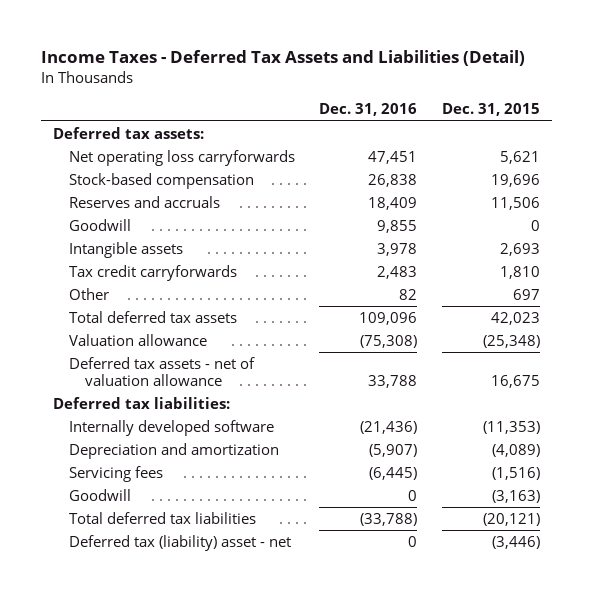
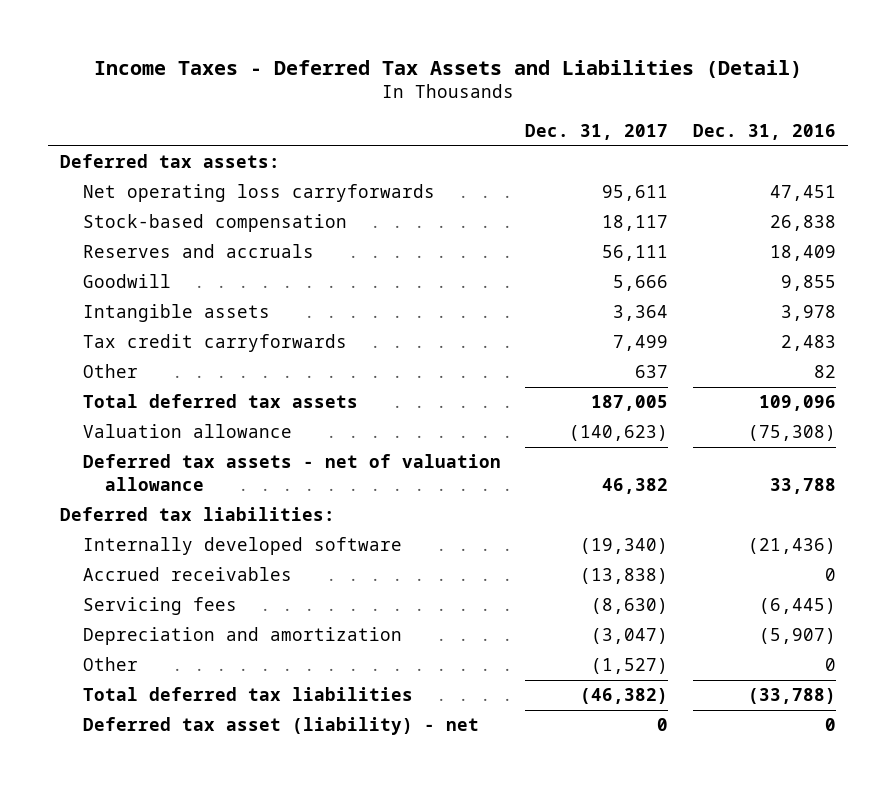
- | Dec. 31, 2016 | Dec. 31, 2015
+ | Dec. 31, 2017 | Dec. 31, 2016
+ Accrued receivables | (13,838) | 0
- Goodwill | 0 | (3,163)
moved down: Depreciation and amortization | (3,047) | (5,907)
+ Other | (1,527) | 0
- Deferred tax (liability) asset - net | 0 | (3,446)
+ Deferred tax asset (liability) - net | 0 | 0

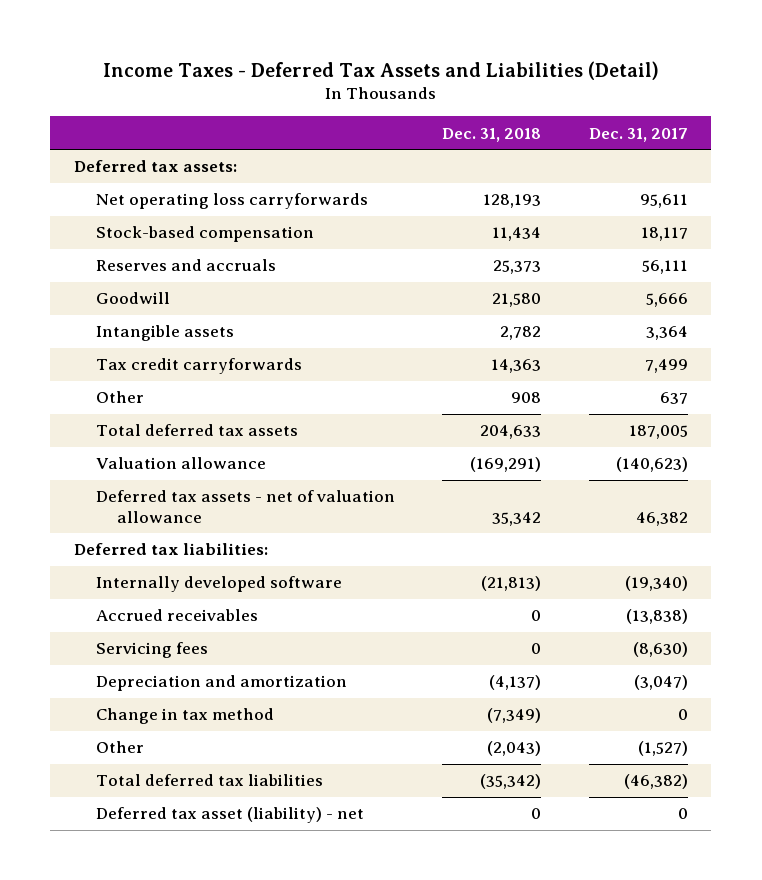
- | Dec. 31, 2017 | Dec. 31, 2016
+ | Dec. 31, 2018 | Dec. 31, 2017
+ Change in tax method | (7,349) | 0

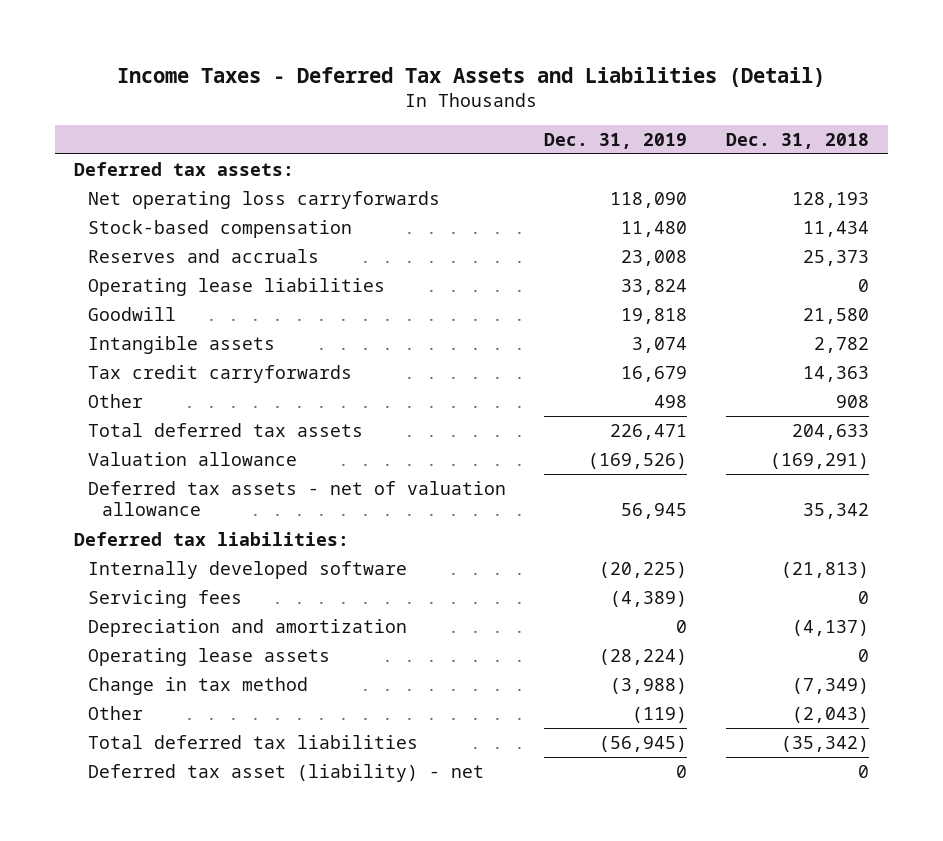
- | Dec. 31, 2018 | Dec. 31, 2017
+ | Dec. 31, 2019 | Dec. 31, 2018
+ Operating lease liabilities | 33,824 | 0
- Accrued receivables | 0 | (13,838)
+ Operating lease assets | (28,224) | 0

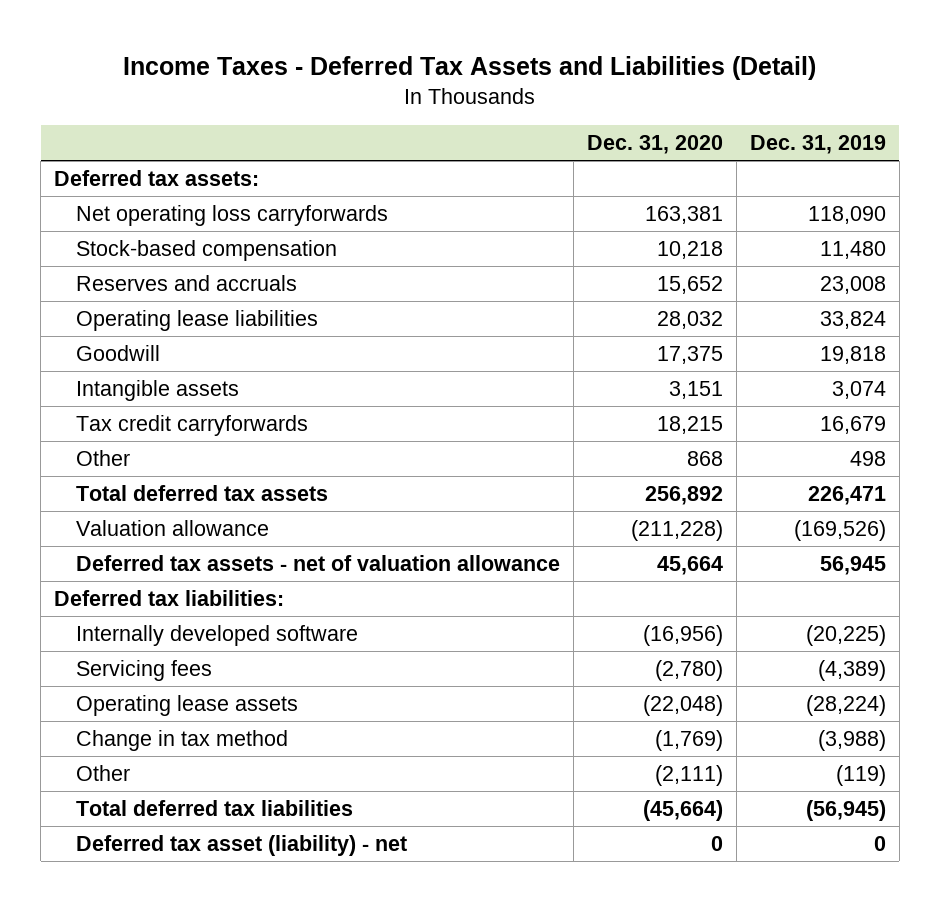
- | Dec. 31, 2019 | Dec. 31, 2018
+ | Dec. 31, 2020 | Dec. 31, 2019
- Depreciation and amortization | 0 | (4,137)

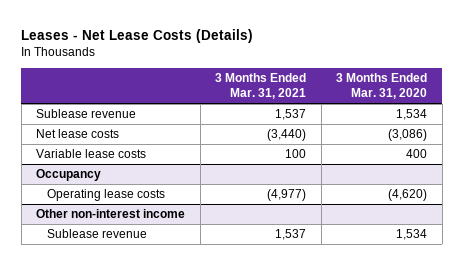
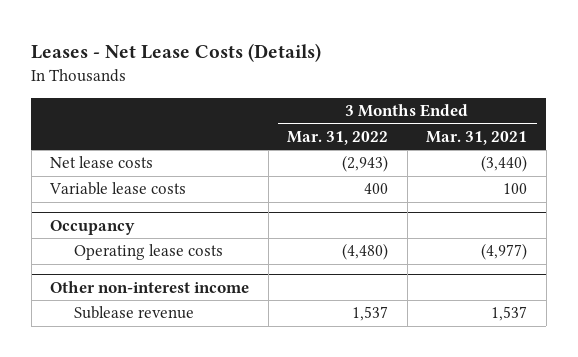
- | 3 Months Ended Mar. 31, 2021 | 3 Months Ended Mar. 31, 2020
+ | 3 Months Ended Mar. 31, 2022 | 3 Months Ended Mar. 31, 2021
- Sublease revenue | 1,537 | 1,534

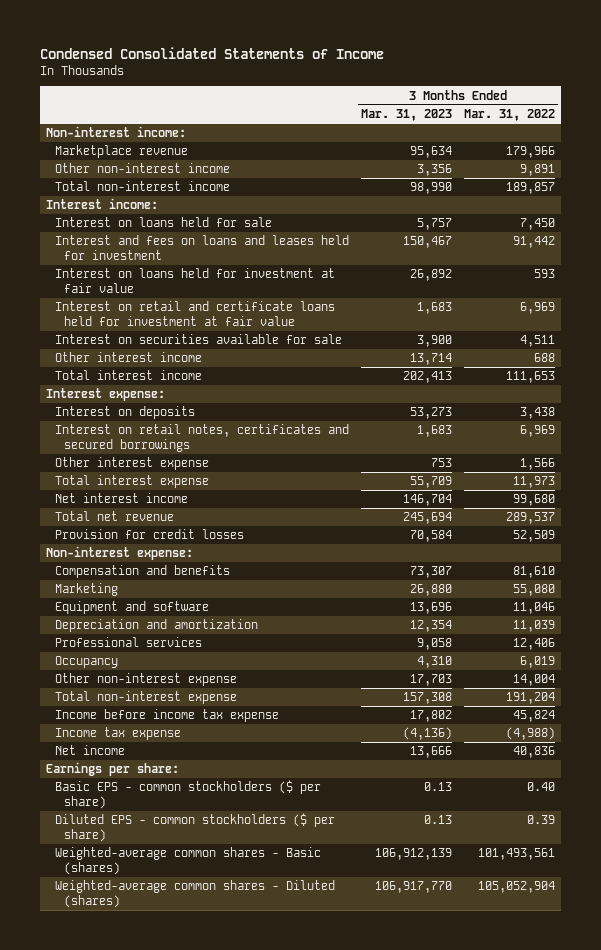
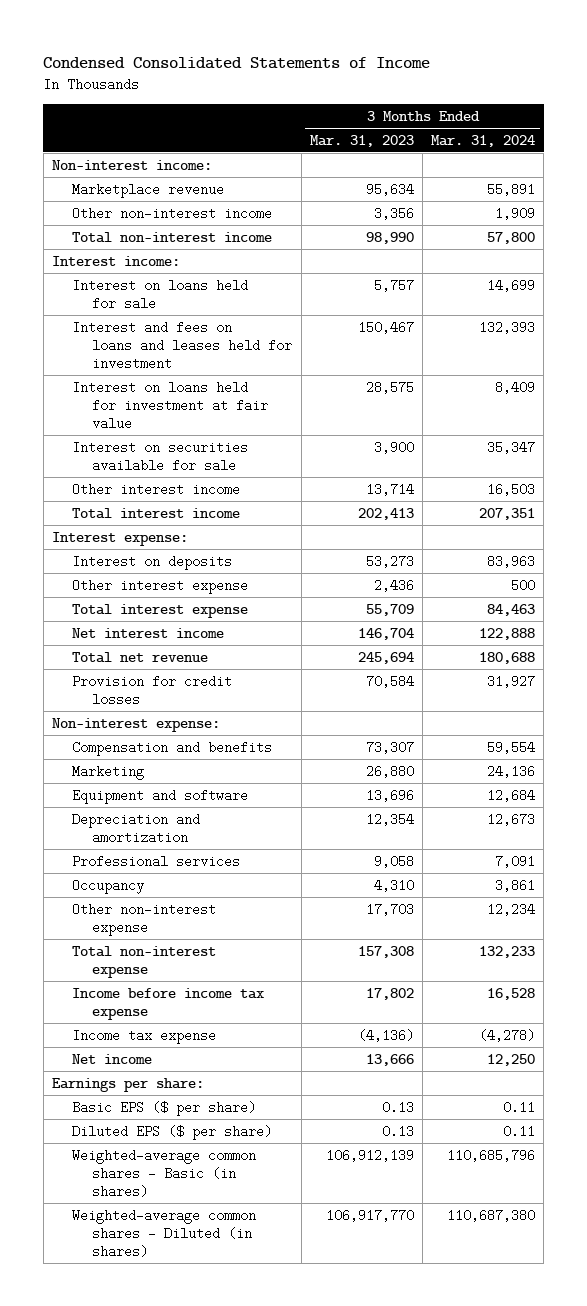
- | 3 Months Ended Mar. 31, 2023 | 3 Months Ended Mar. 31, 2022
+ | 3 Months Ended Mar. 31, 2023 | 3 Months Ended Mar. 31, 2024
- Interest on loans held for investment at fair value | 26,892 | 593
- Interest on retail and certificate loans held for investment at fair value | 1,683 | 6,969
+ Interest on loans held for investment at fair value | 28,575 | 8,409
- Interest on retail notes, certificates and secured borrowings | 1,683 | 6,969
- Other interest expense | 753 | 1,566
+ Other interest expense | 2,436 | 500
- Basic EPS - common stockholders ($ per share) | 0.13 | 0.40
- Diluted EPS - common stockholders ($ per share) | 0.13 | 0.39
- Weighted-average common shares - Basic (shares) | 106,912,139 | 101,493,561
- Weighted-average common shares - Diluted (shares) | 106,917,770 | 105,052,904
+ Basic EPS ($ per share) | 0.13 | 0.11
+ Diluted EPS ($ per share) | 0.13 | 0.11
+ Weighted-average common shares - Basic (in shares) | 106,912,139 | 110,685,796
+ Weighted-average common shares - Diluted (in shares) | 106,917,770 | 110,687,380

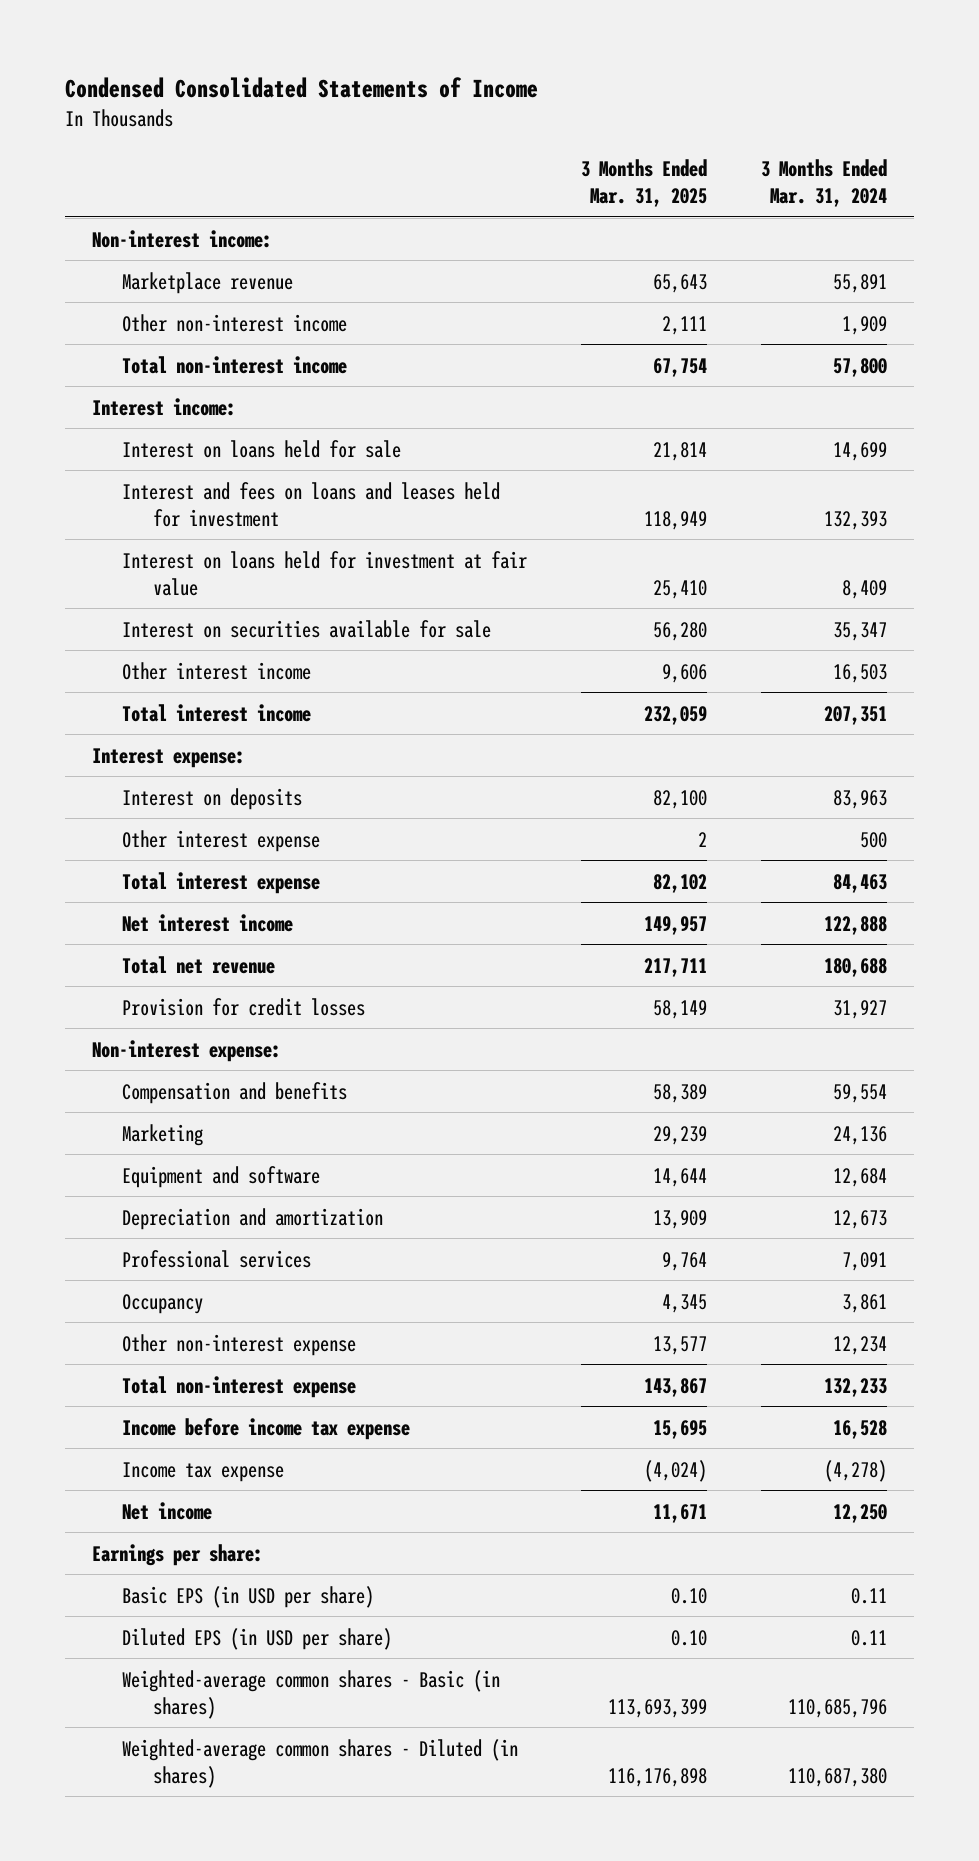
- | 3 Months Ended Mar. 31, 2023 | 3 Months Ended Mar. 31, 2024
+ | 3 Months Ended Mar. 31, 2025 | 3 Months Ended Mar. 31, 2024
- Basic EPS ($ per share) | 0.13 | 0.11
- Diluted EPS ($ per share) | 0.13 | 0.11
+ Basic EPS (in USD per share) | 0.10 | 0.11
+ Diluted EPS (in USD per share) | 0.10 | 0.11

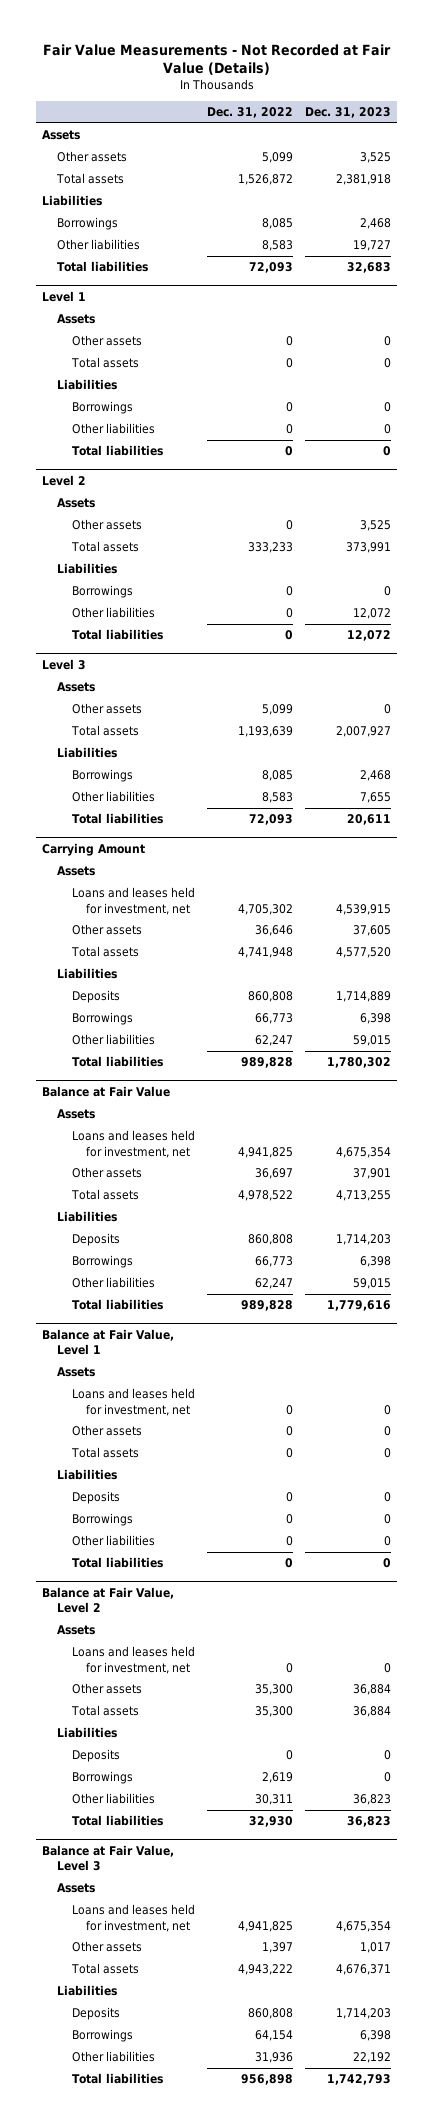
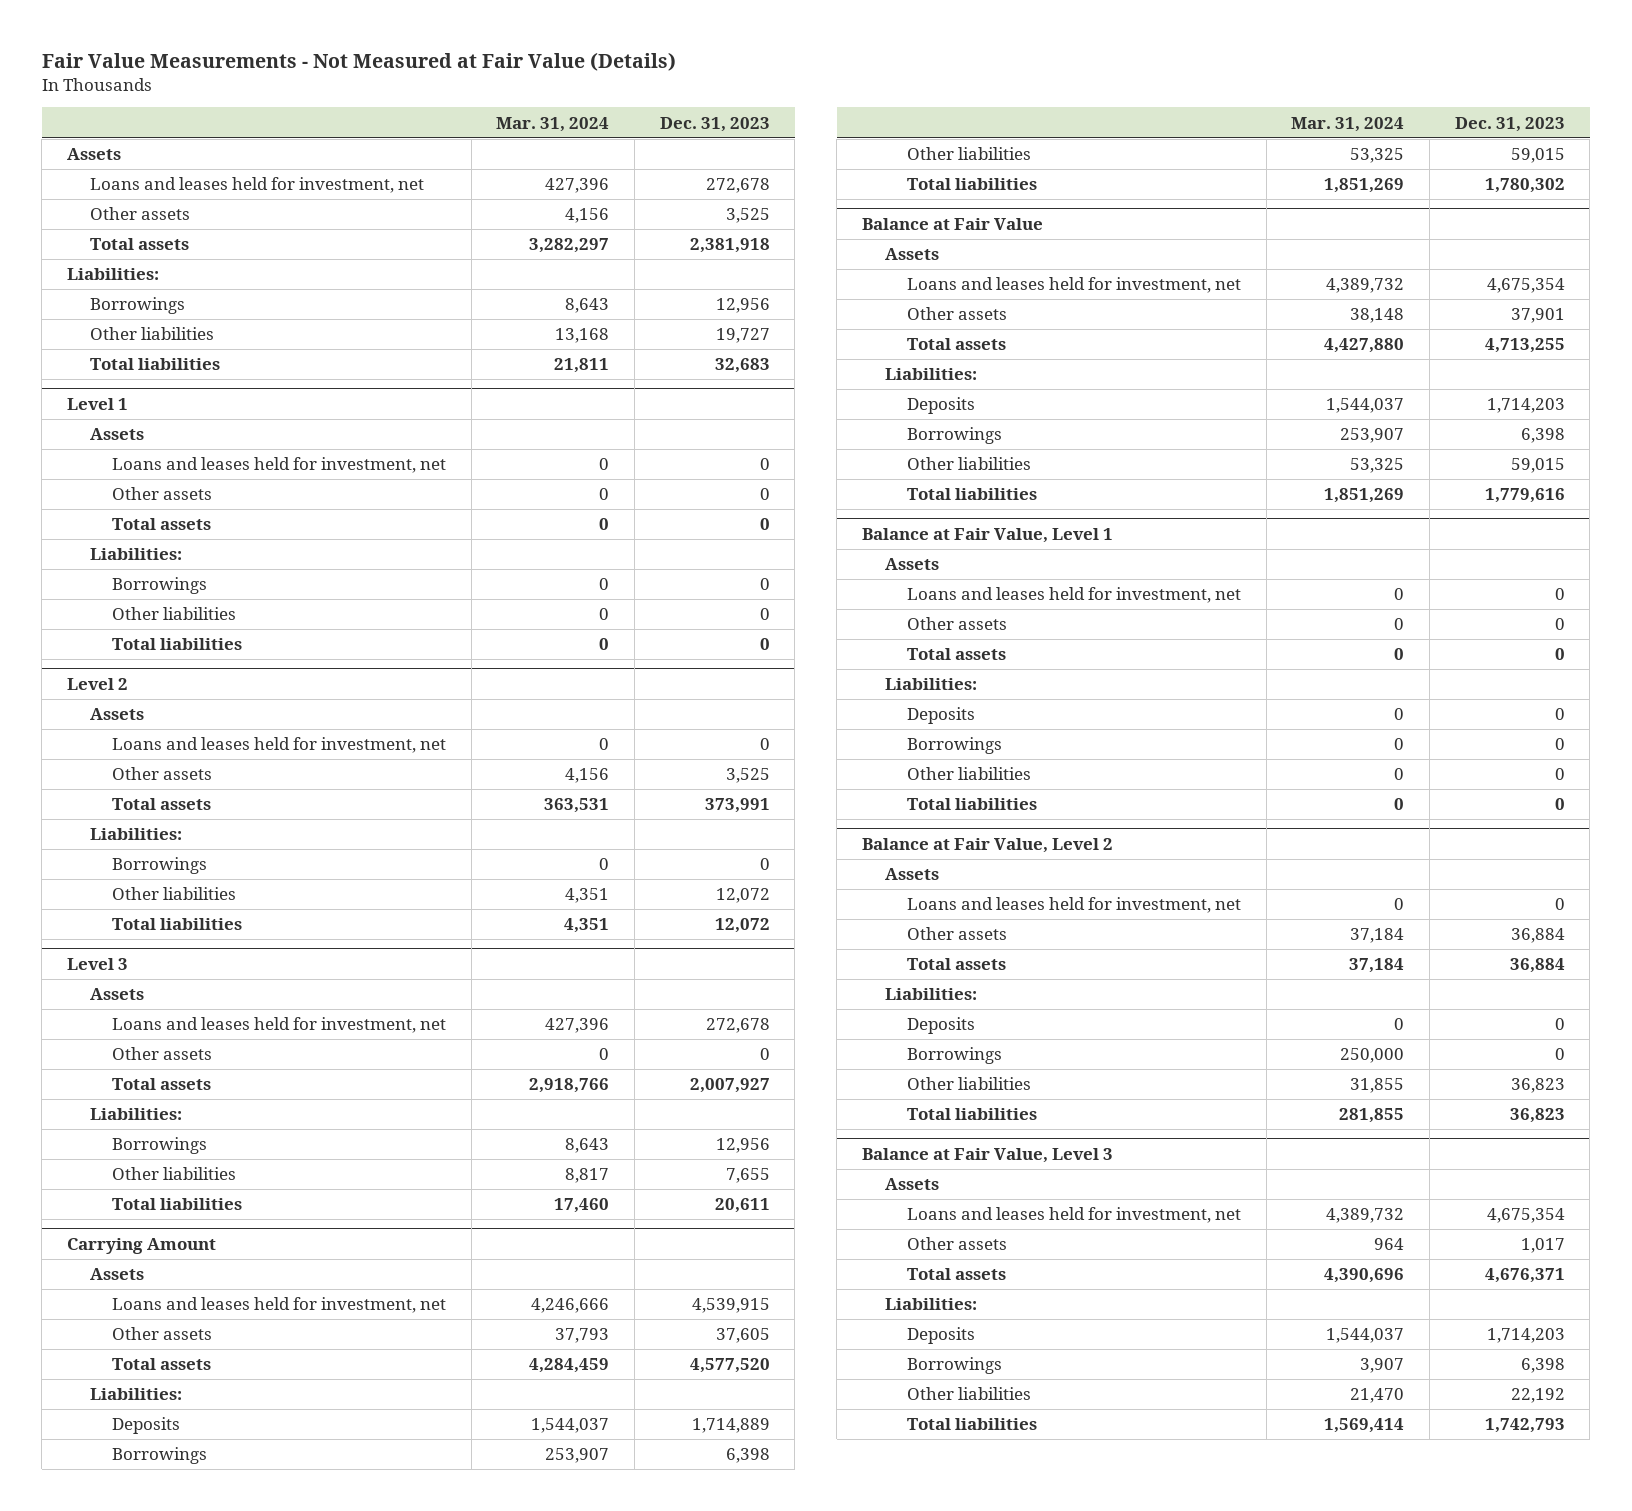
- Fair Value Measurements - Not Recorded at Fair Value (Details)
+ Fair Value Measurements - Not Measured at Fair Value (Details)
- | Dec. 31, 2022 | Dec. 31, 2023
+ | Mar. 31, 2024 | Dec. 31, 2023
+ Loans and leases held for investment, net | 427,396 | 272,678
- Liabilities
- Borrowings | 8,085 | 2,468
+ Liabilities:
+ Borrowings | 8,643 | 12,956
@ Level 1
+ Loans and leases held for investment, net | 0 | 0
- Liabilities
+ Liabilities:
@ Level 2
+ Loans and leases held for investment, net | 0 | 0
- Liabilities
+ Liabilities:
@ Level 3
+ Loans and leases held for investment, net | 427,396 | 272,678
- Liabilities
- Borrowings | 8,085 | 2,468
+ Liabilities:
+ Borrowings | 8,643 | 12,956
@ Carrying Amount
- Liabilities
+ Liabilities:
@ Balance at Fair Value
- Liabilities
+ Liabilities:
@ Balance at Fair Value, Level 1
- Liabilities
+ Liabilities:
@ Balance at Fair Value, Level 2
- Liabilities
+ Liabilities:
@ Balance at Fair Value, Level 3
- Liabilities
+ Liabilities:

